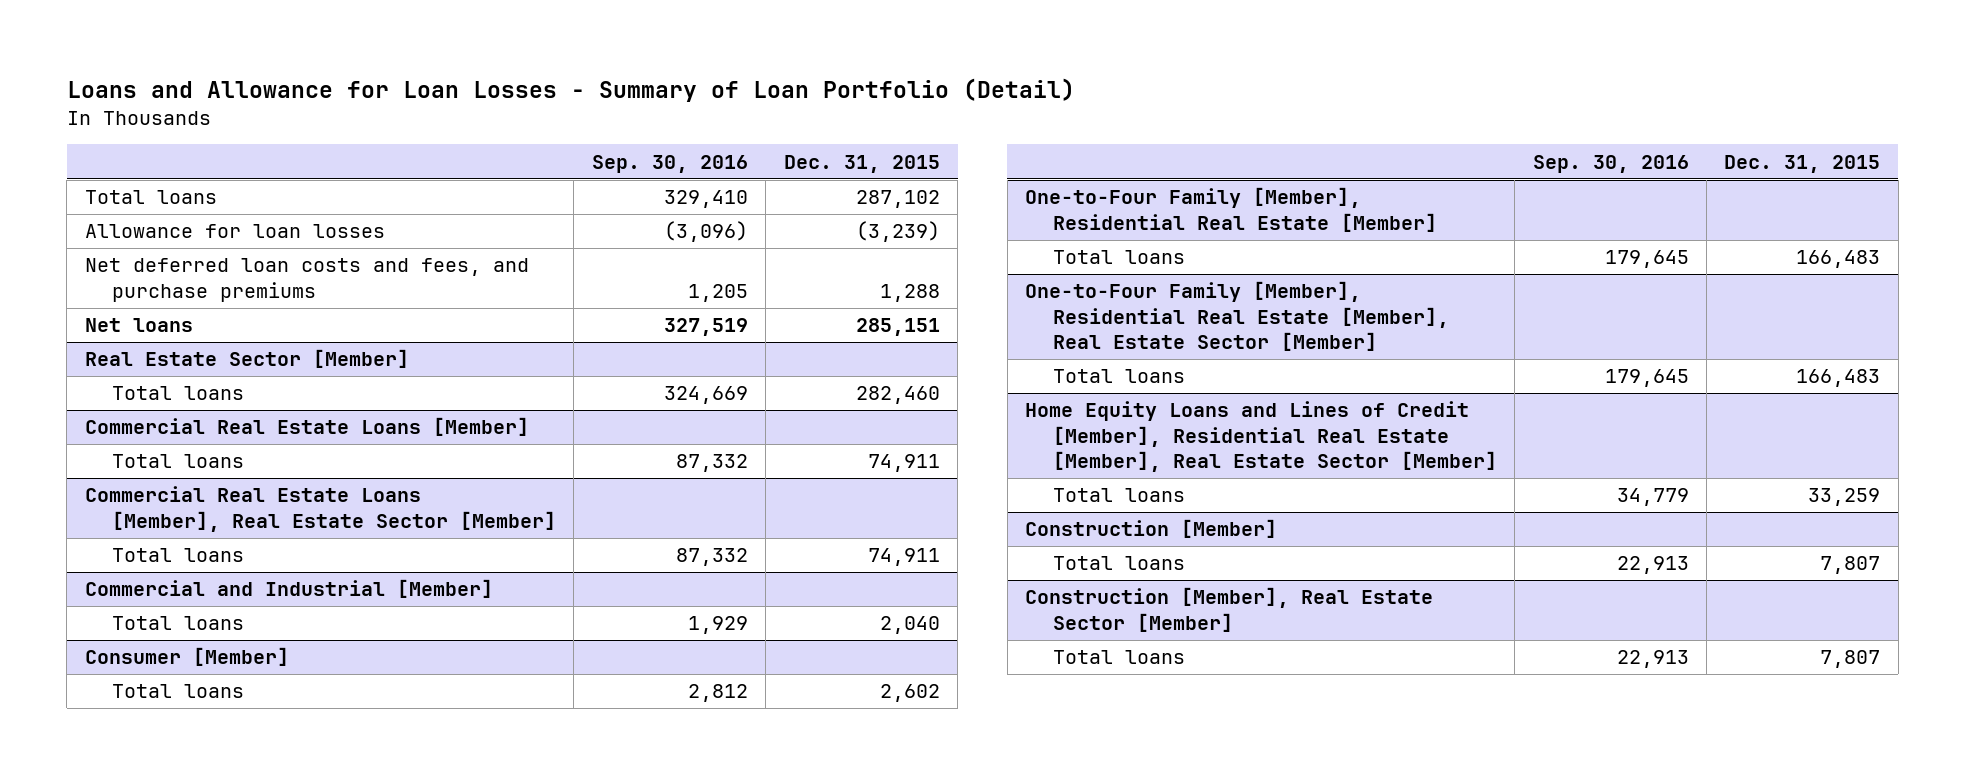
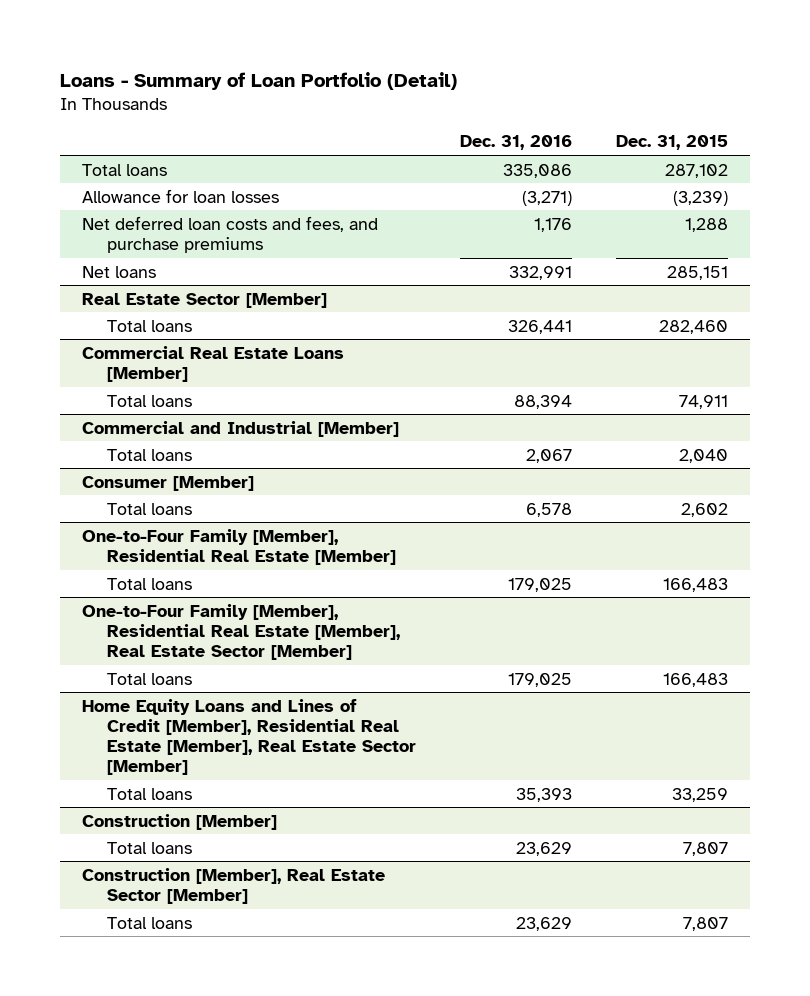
- Loans and Allowance for Loan Losses - Summary of Loan Portfolio (Detail)
+ Loans - Summary of Loan Portfolio (Detail)
- | Sep. 30, 2016 | Dec. 31, 2015
+ | Dec. 31, 2016 | Dec. 31, 2015
- Commercial Real Estate Loans [Member], Real Estate Sector [Member]
- Total loans | 87,332 | 74,911

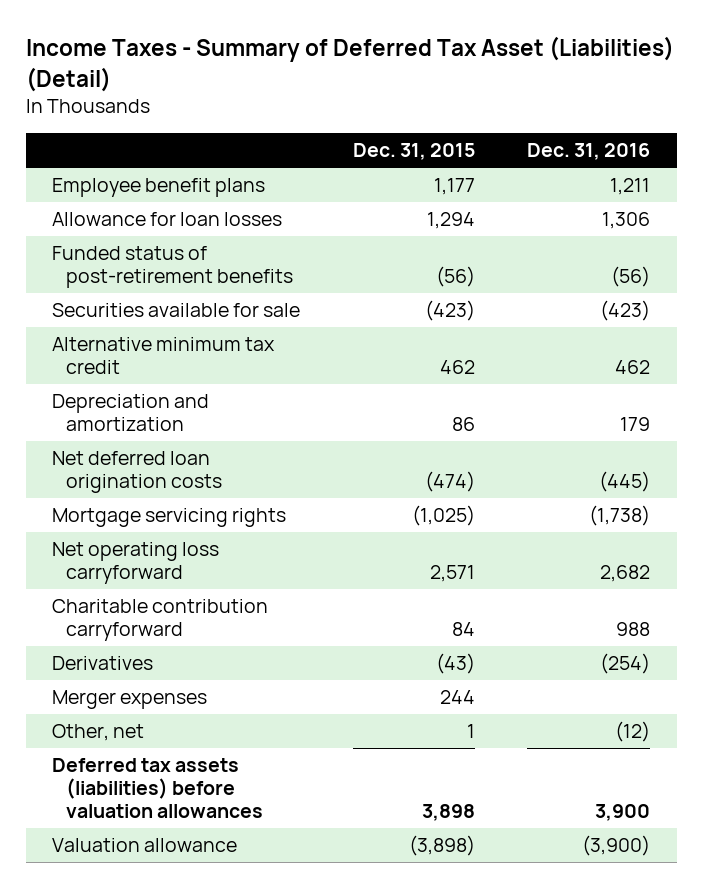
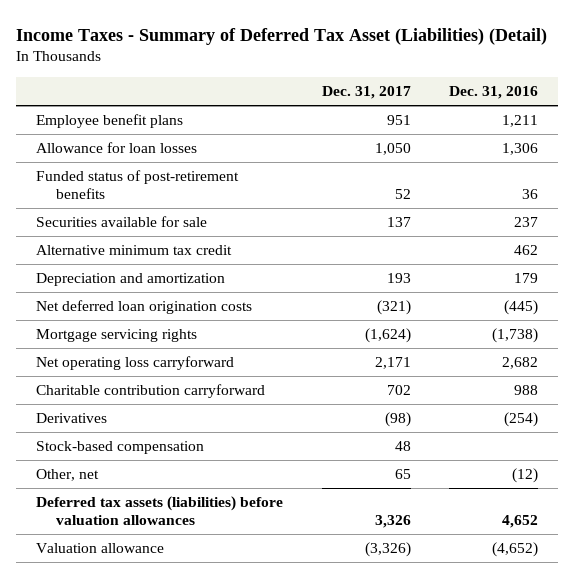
- | Dec. 31, 2015 | Dec. 31, 2016
+ | Dec. 31, 2017 | Dec. 31, 2016
- Funded status of post-retirement benefits | (56) | (56)
- Securities available for sale | (423) | (423)
+ Funded status of post-retirement benefits | 52 | 36
+ Securities available for sale | 137 | 237
- Merger expenses | 244 |
+ Stock-based compensation | 48 |
- Deferred tax assets (liabilities) before valuation allowances | 3,898 | 3,900
- Valuation allowance | (3,898) | (3,900)
+ Deferred tax assets (liabilities) before valuation allowances | 3,326 | 4,652
+ Valuation allowance | (3,326) | (4,652)

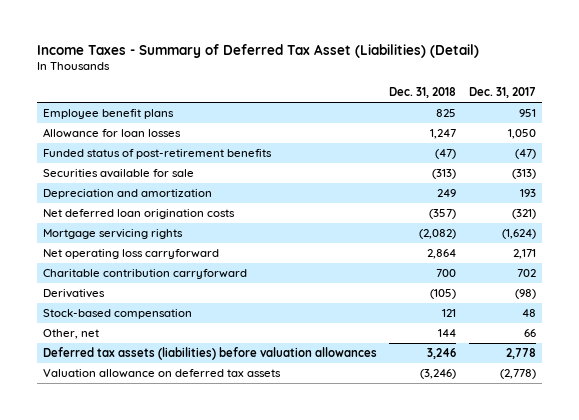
- | Dec. 31, 2017 | Dec. 31, 2016
+ | Dec. 31, 2018 | Dec. 31, 2017
- Funded status of post-retirement benefits | 52 | 36
- Securities available for sale | 137 | 237
- Alternative minimum tax credit | | 462
+ Funded status of post-retirement benefits | (47) | (47)
+ Securities available for sale | (313) | (313)
- Other, net | 65 | (12)
- Deferred tax assets (liabilities) before valuation allowances | 3,326 | 4,652
- Valuation allowance | (3,326) | (4,652)
+ Other, net | 144 | 66
+ Deferred tax assets (liabilities) before valuation allowances | 3,246 | 2,778
+ Valuation allowance on deferred tax assets | (3,246) | (2,778)

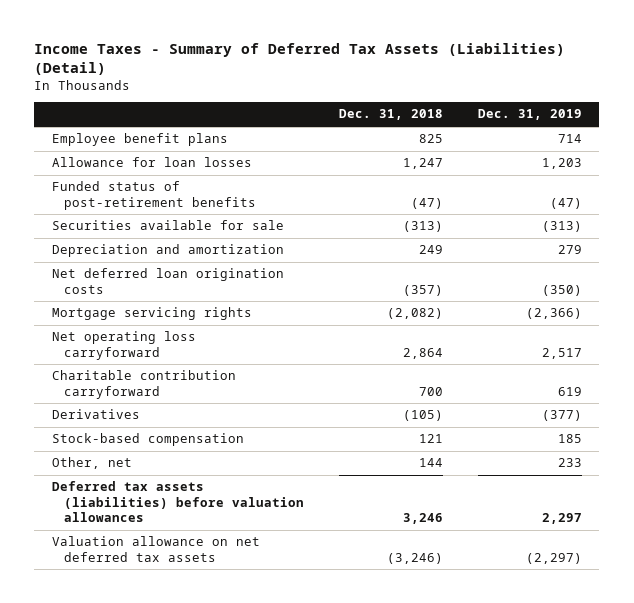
- Income Taxes - Summary of Deferred Tax Asset (Liabilities) (Detail)
+ Income Taxes - Summary of Deferred Tax Assets (Liabilities) (Detail)
- | Dec. 31, 2018 | Dec. 31, 2017
+ | Dec. 31, 2018 | Dec. 31, 2019
- Valuation allowance on deferred tax assets | (3,246) | (2,778)
+ Valuation allowance on net deferred tax assets | (3,246) | (2,297)

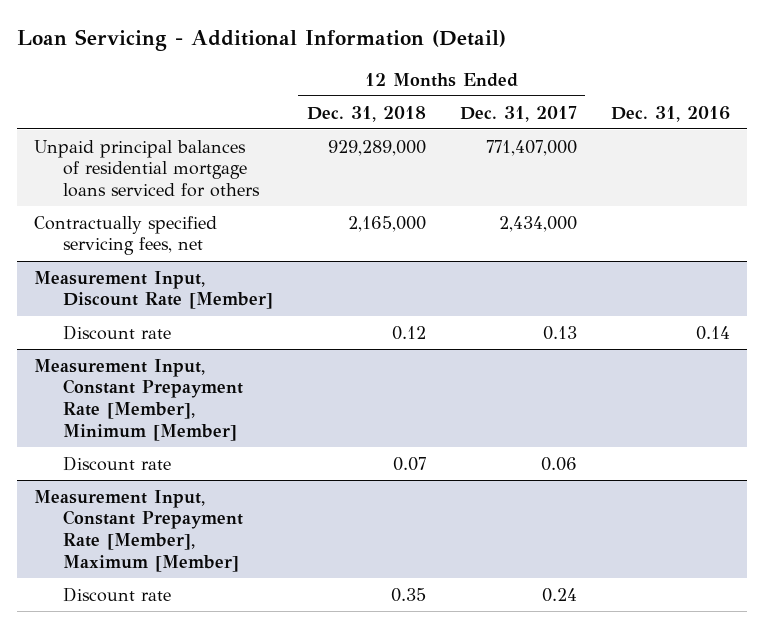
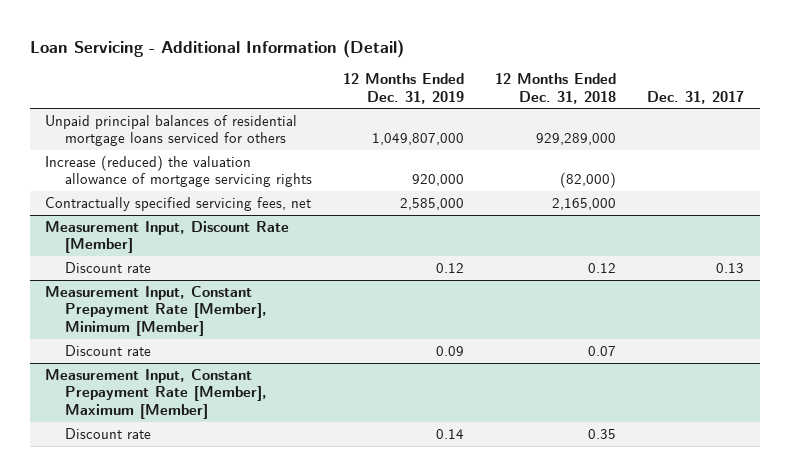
- | 12 Months Ended Dec. 31, 2018 | 12 Months Ended Dec. 31, 2017 | Dec. 31, 2016
+ | 12 Months Ended Dec. 31, 2019 | 12 Months Ended Dec. 31, 2018 | Dec. 31, 2017
+ Increase (reduced) the valuation allowance of mortgage servicing rights | 920,000 | (82,000) |

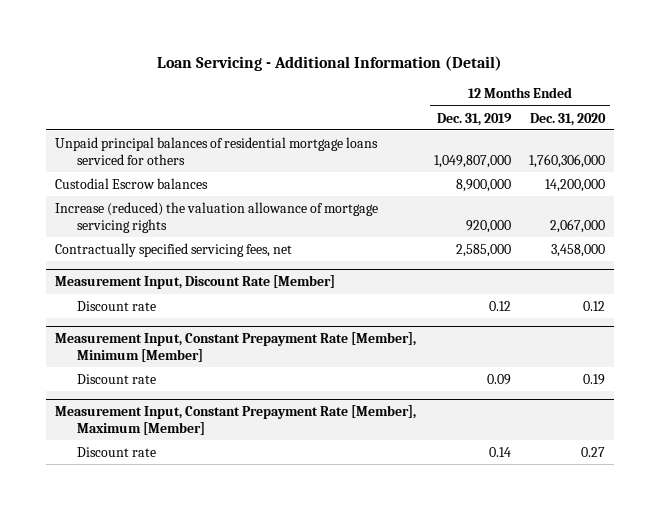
- | 12 Months Ended Dec. 31, 2019 | 12 Months Ended Dec. 31, 2018 | Dec. 31, 2017
+ | 12 Months Ended Dec. 31, 2019 | 12 Months Ended Dec. 31, 2020
+ Custodial Escrow balances | 8,900,000 | 14,200,000

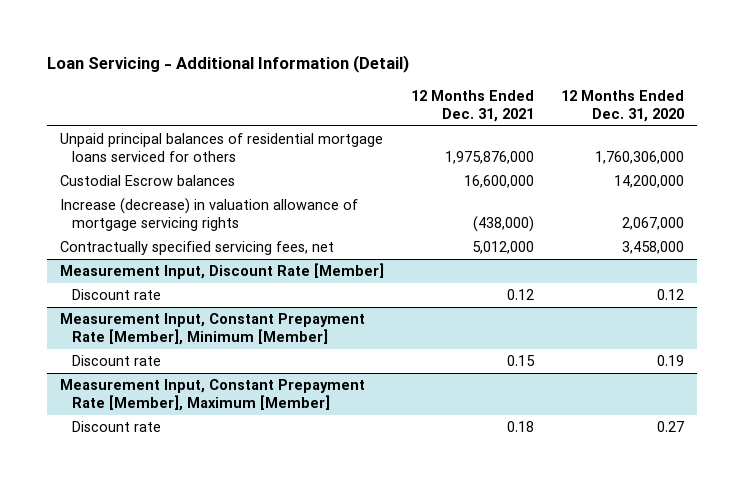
- | 12 Months Ended Dec. 31, 2019 | 12 Months Ended Dec. 31, 2020
+ | 12 Months Ended Dec. 31, 2021 | 12 Months Ended Dec. 31, 2020
- Increase (reduced) the valuation allowance of mortgage servicing rights | 920,000 | 2,067,000
+ Increase (decrease) in valuation allowance of mortgage servicing rights | (438,000) | 2,067,000

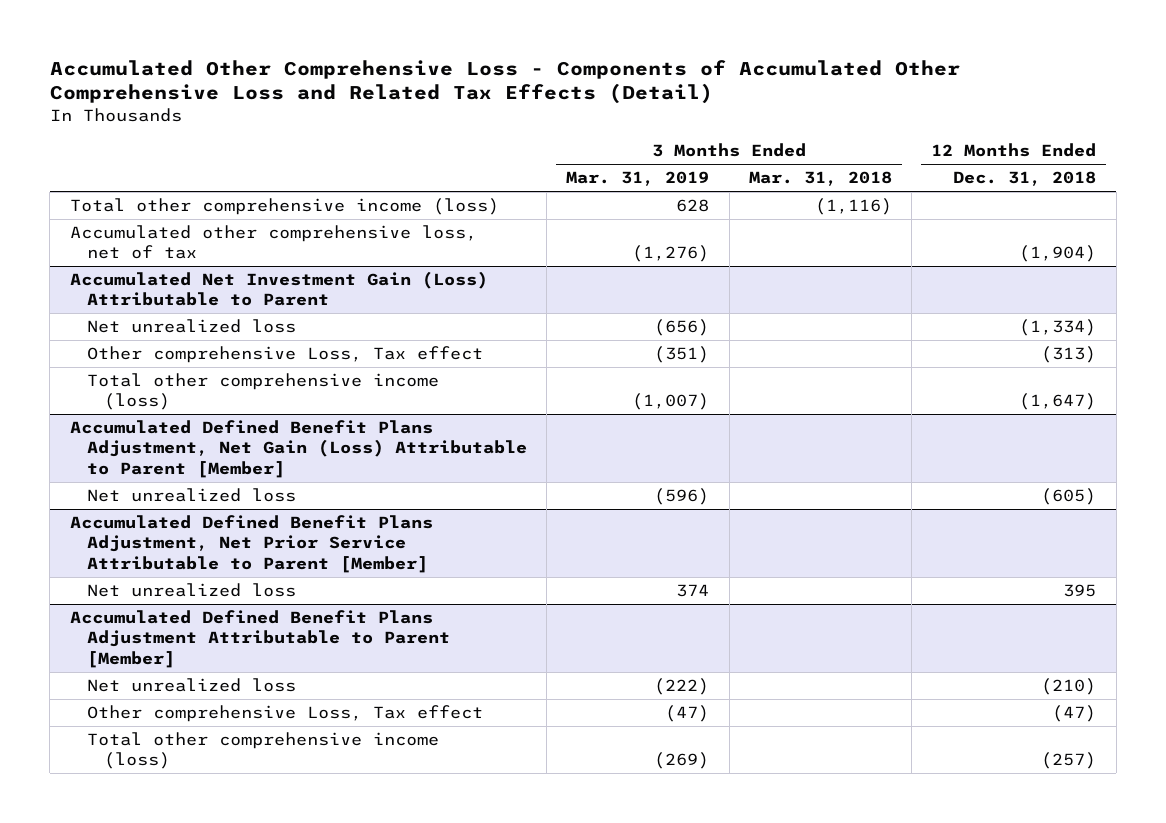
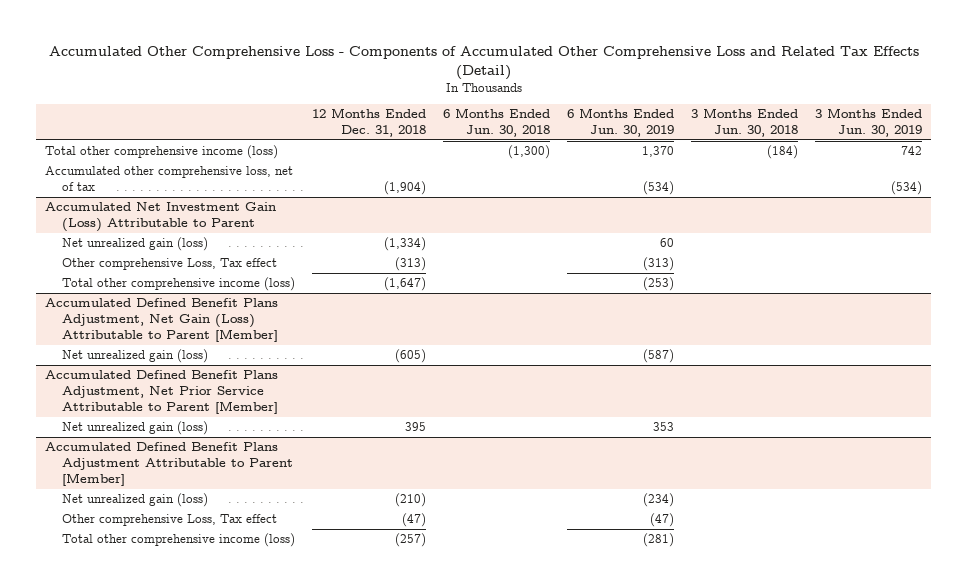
- | 3 Months Ended Mar. 31, 2019 | 3 Months Ended Mar. 31, 2018 | 12 Months Ended Dec. 31, 2018
+ | 12 Months Ended Dec. 31, 2018 | 6 Months Ended Jun. 30, 2018 | 6 Months Ended Jun. 30, 2019 | 3 Months Ended Jun. 30, 2018 | 3 Months Ended Jun. 30, 2019
@ Accumulated Net Investment Gain (Loss) Attributable to Parent
- Net unrealized loss | (656) | | (1,334)
+ Net unrealized gain (loss) | (1,334) | | 60 | |
@ Accumulated Defined Benefit Plans Adjustment, Net Gain (Loss) Attributable to Parent [Member]
- Net unrealized loss | (596) | | (605)
+ Net unrealized gain (loss) | (605) | | (587) | |
@ Accumulated Defined Benefit Plans Adjustment, Net Prior Service Attributable to Parent [Member]
- Net unrealized loss | 374 | | 395
+ Net unrealized gain (loss) | 395 | | 353 | |
@ Accumulated Defined Benefit Plans Adjustment Attributable to Parent [Member]
- Net unrealized loss | (222) | | (210)
+ Net unrealized gain (loss) | (210) | | (234) | |

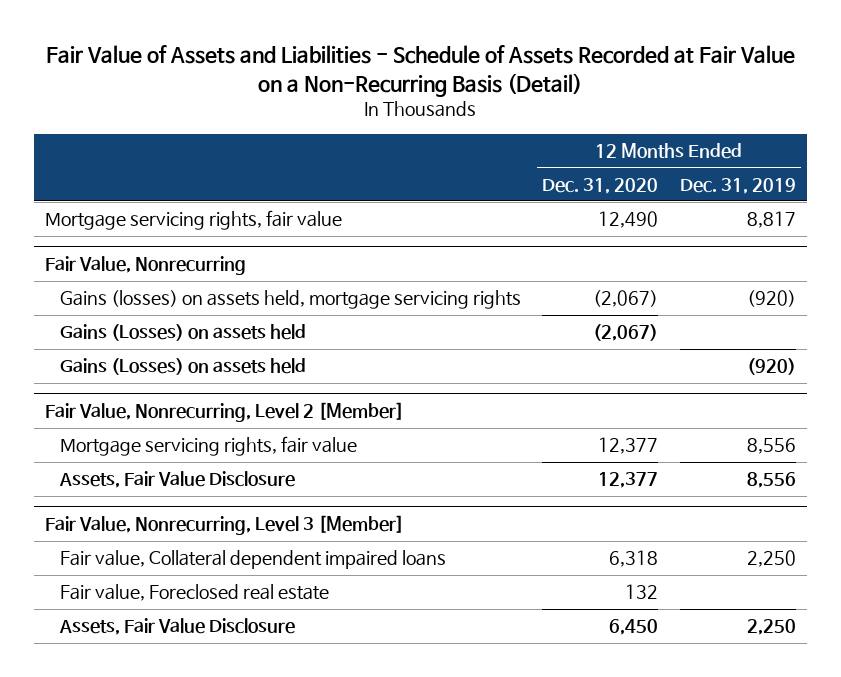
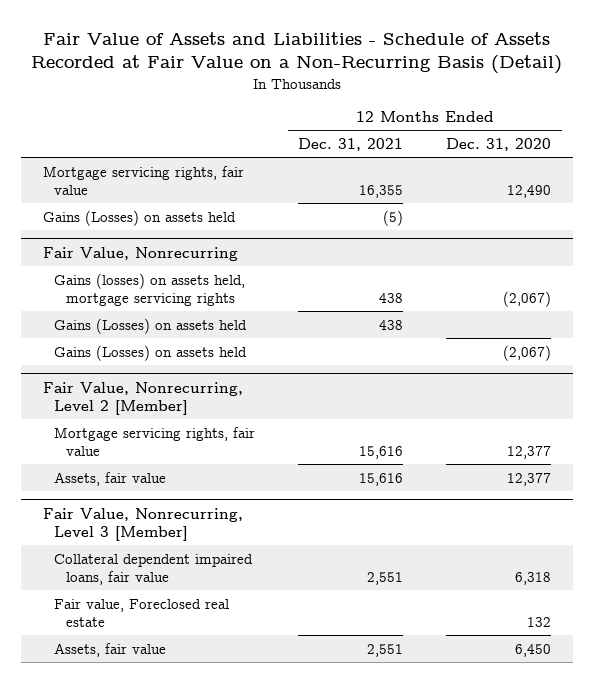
- | 12 Months Ended Dec. 31, 2020 | 12 Months Ended Dec. 31, 2019
+ | 12 Months Ended Dec. 31, 2021 | 12 Months Ended Dec. 31, 2020
+ Gains (Losses) on assets held | (5) |
@ Fair Value, Nonrecurring
moved down: Gains (Losses) on assets held | | (2,067)
@ Fair Value, Nonrecurring, Level 2 [Member]
- Assets, Fair Value Disclosure | 12,377 | 8,556
+ Assets, fair value | 15,616 | 12,377
@ Fair Value, Nonrecurring, Level 3 [Member]
- Fair value, Collateral dependent impaired loans | 6,318 | 2,250
+ Collateral dependent impaired loans, fair value | 2,551 | 6,318
- Assets, Fair Value Disclosure | 6,450 | 2,250
+ Assets, fair value | 2,551 | 6,450

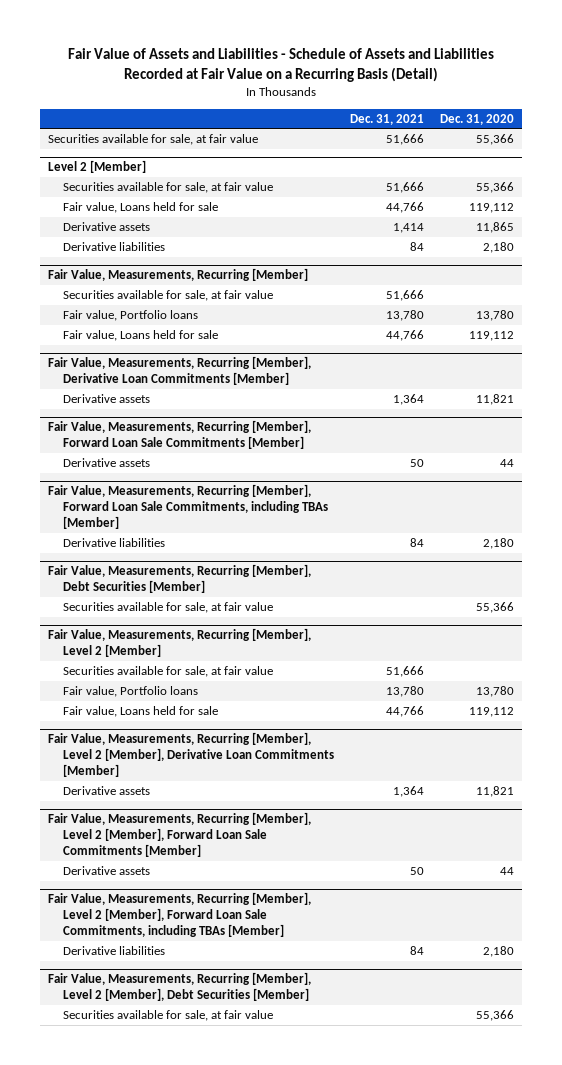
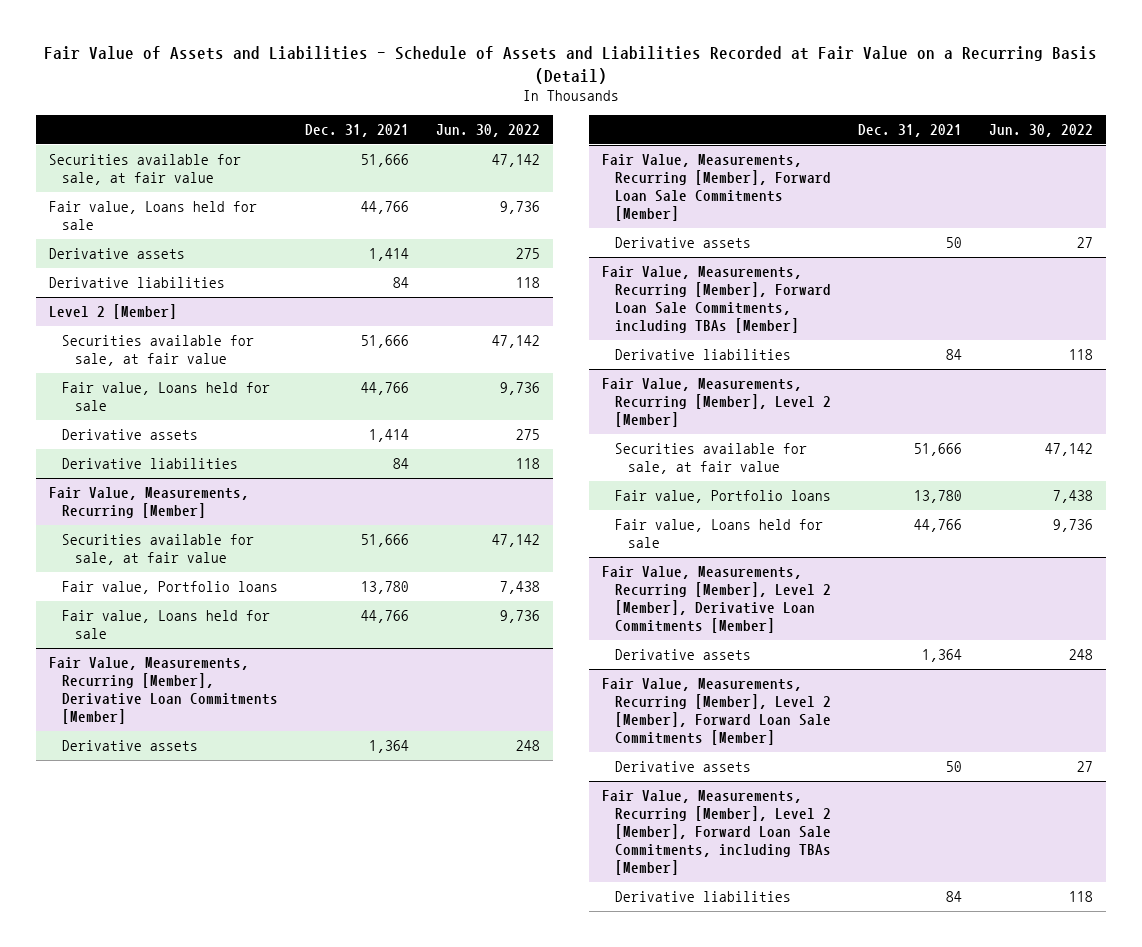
- | Dec. 31, 2021 | Dec. 31, 2020
+ | Dec. 31, 2021 | Jun. 30, 2022
+ Fair value, Loans held for sale | 44,766 | 9,736
+ Derivative assets | 1,414 | 275
+ Derivative liabilities | 84 | 118
- Fair Value, Measurements, Recurring [Member], Debt Securities [Member]
- Securities available for sale, at fair value | | 55,366
- Fair Value, Measurements, Recurring [Member], Level 2 [Member], Debt Securities [Member]
- Securities available for sale, at fair value | | 55,366

